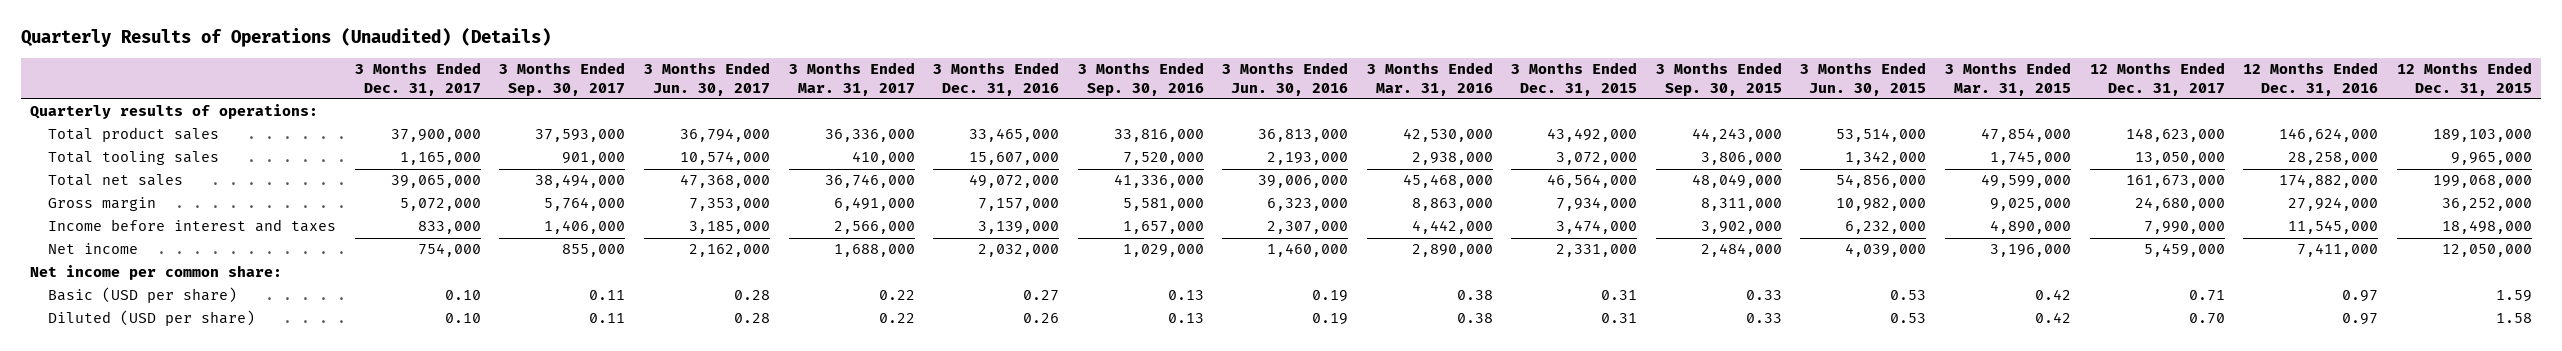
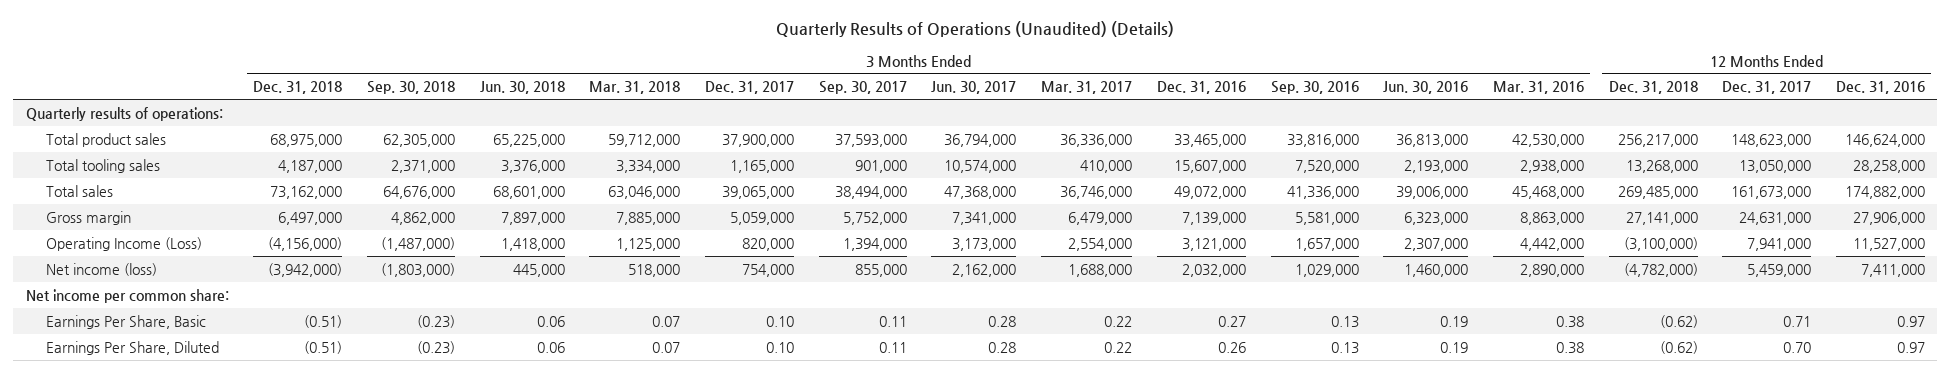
- | 3 Months Ended Dec. 31, 2017 | 3 Months Ended Sep. 30, 2017 | 3 Months Ended Jun. 30, 2017 | 3 Months Ended Mar. 31, 2017 | 3 Months Ended Dec. 31, 2016 | 3 Months Ended Sep. 30, 2016 | 3 Months Ended Jun. 30, 2016 | 3 Months Ended Mar. 31, 2016 | 3 Months Ended Dec. 31, 2015 | 3 Months Ended Sep. 30, 2015 | 3 Months Ended Jun. 30, 2015 | 3 Months Ended Mar. 31, 2015 | 12 Months Ended Dec. 31, 2017 | 12 Months Ended Dec. 31, 2016 | 12 Months Ended Dec. 31, 2015
+ | 3 Months Ended Dec. 31, 2018 | 3 Months Ended Sep. 30, 2018 | 3 Months Ended Jun. 30, 2018 | 3 Months Ended Mar. 31, 2018 | 3 Months Ended Dec. 31, 2017 | 3 Months Ended Sep. 30, 2017 | 3 Months Ended Jun. 30, 2017 | 3 Months Ended Mar. 31, 2017 | 3 Months Ended Dec. 31, 2016 | 3 Months Ended Sep. 30, 2016 | 3 Months Ended Jun. 30, 2016 | 3 Months Ended Mar. 31, 2016 | 12 Months Ended Dec. 31, 2018 | 12 Months Ended Dec. 31, 2017 | 12 Months Ended Dec. 31, 2016
- Total net sales | 39,065,000 | 38,494,000 | 47,368,000 | 36,746,000 | 49,072,000 | 41,336,000 | 39,006,000 | 45,468,000 | 46,564,000 | 48,049,000 | 54,856,000 | 49,599,000 | 161,673,000 | 174,882,000 | 199,068,000
- Gross margin | 5,072,000 | 5,764,000 | 7,353,000 | 6,491,000 | 7,157,000 | 5,581,000 | 6,323,000 | 8,863,000 | 7,934,000 | 8,311,000 | 10,982,000 | 9,025,000 | 24,680,000 | 27,924,000 | 36,252,000
- Income before interest and taxes | 833,000 | 1,406,000 | 3,185,000 | 2,566,000 | 3,139,000 | 1,657,000 | 2,307,000 | 4,442,000 | 3,474,000 | 3,902,000 | 6,232,000 | 4,890,000 | 7,990,000 | 11,545,000 | 18,498,000
- Net income | 754,000 | 855,000 | 2,162,000 | 1,688,000 | 2,032,000 | 1,029,000 | 1,460,000 | 2,890,000 | 2,331,000 | 2,484,000 | 4,039,000 | 3,196,000 | 5,459,000 | 7,411,000 | 12,050,000
+ Total sales | 73,162,000 | 64,676,000 | 68,601,000 | 63,046,000 | 39,065,000 | 38,494,000 | 47,368,000 | 36,746,000 | 49,072,000 | 41,336,000 | 39,006,000 | 45,468,000 | 269,485,000 | 161,673,000 | 174,882,000
+ Gross margin | 6,497,000 | 4,862,000 | 7,897,000 | 7,885,000 | 5,059,000 | 5,752,000 | 7,341,000 | 6,479,000 | 7,139,000 | 5,581,000 | 6,323,000 | 8,863,000 | 27,141,000 | 24,631,000 | 27,906,000
+ Operating Income (Loss) | (4,156,000) | (1,487,000) | 1,418,000 | 1,125,000 | 820,000 | 1,394,000 | 3,173,000 | 2,554,000 | 3,121,000 | 1,657,000 | 2,307,000 | 4,442,000 | (3,100,000) | 7,941,000 | 11,527,000
+ Net income (loss) | (3,942,000) | (1,803,000) | 445,000 | 518,000 | 754,000 | 855,000 | 2,162,000 | 1,688,000 | 2,032,000 | 1,029,000 | 1,460,000 | 2,890,000 | (4,782,000) | 5,459,000 | 7,411,000
- Basic (USD per share) | 0.10 | 0.11 | 0.28 | 0.22 | 0.27 | 0.13 | 0.19 | 0.38 | 0.31 | 0.33 | 0.53 | 0.42 | 0.71 | 0.97 | 1.59
- Diluted (USD per share) | 0.10 | 0.11 | 0.28 | 0.22 | 0.26 | 0.13 | 0.19 | 0.38 | 0.31 | 0.33 | 0.53 | 0.42 | 0.70 | 0.97 | 1.58
+ Earnings Per Share, Basic | (0.51) | (0.23) | 0.06 | 0.07 | 0.10 | 0.11 | 0.28 | 0.22 | 0.27 | 0.13 | 0.19 | 0.38 | (0.62) | 0.71 | 0.97
+ Earnings Per Share, Diluted | (0.51) | (0.23) | 0.06 | 0.07 | 0.10 | 0.11 | 0.28 | 0.22 | 0.26 | 0.13 | 0.19 | 0.38 | (0.62) | 0.70 | 0.97

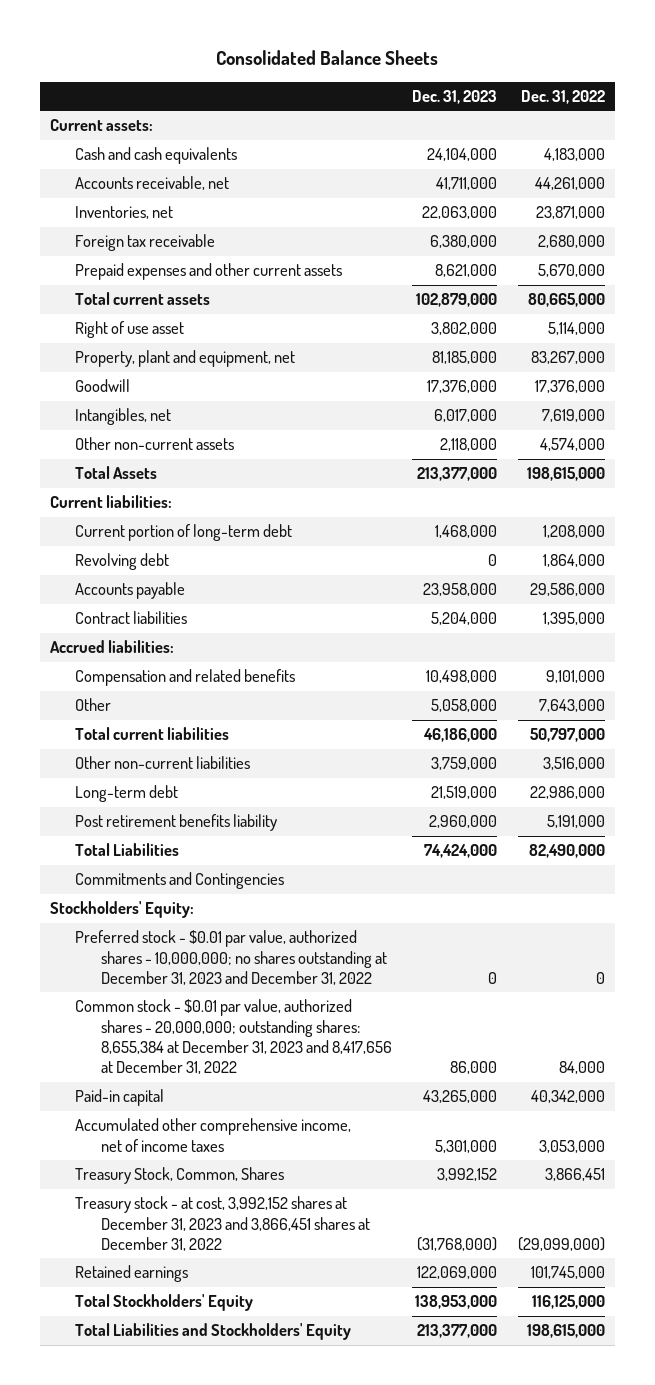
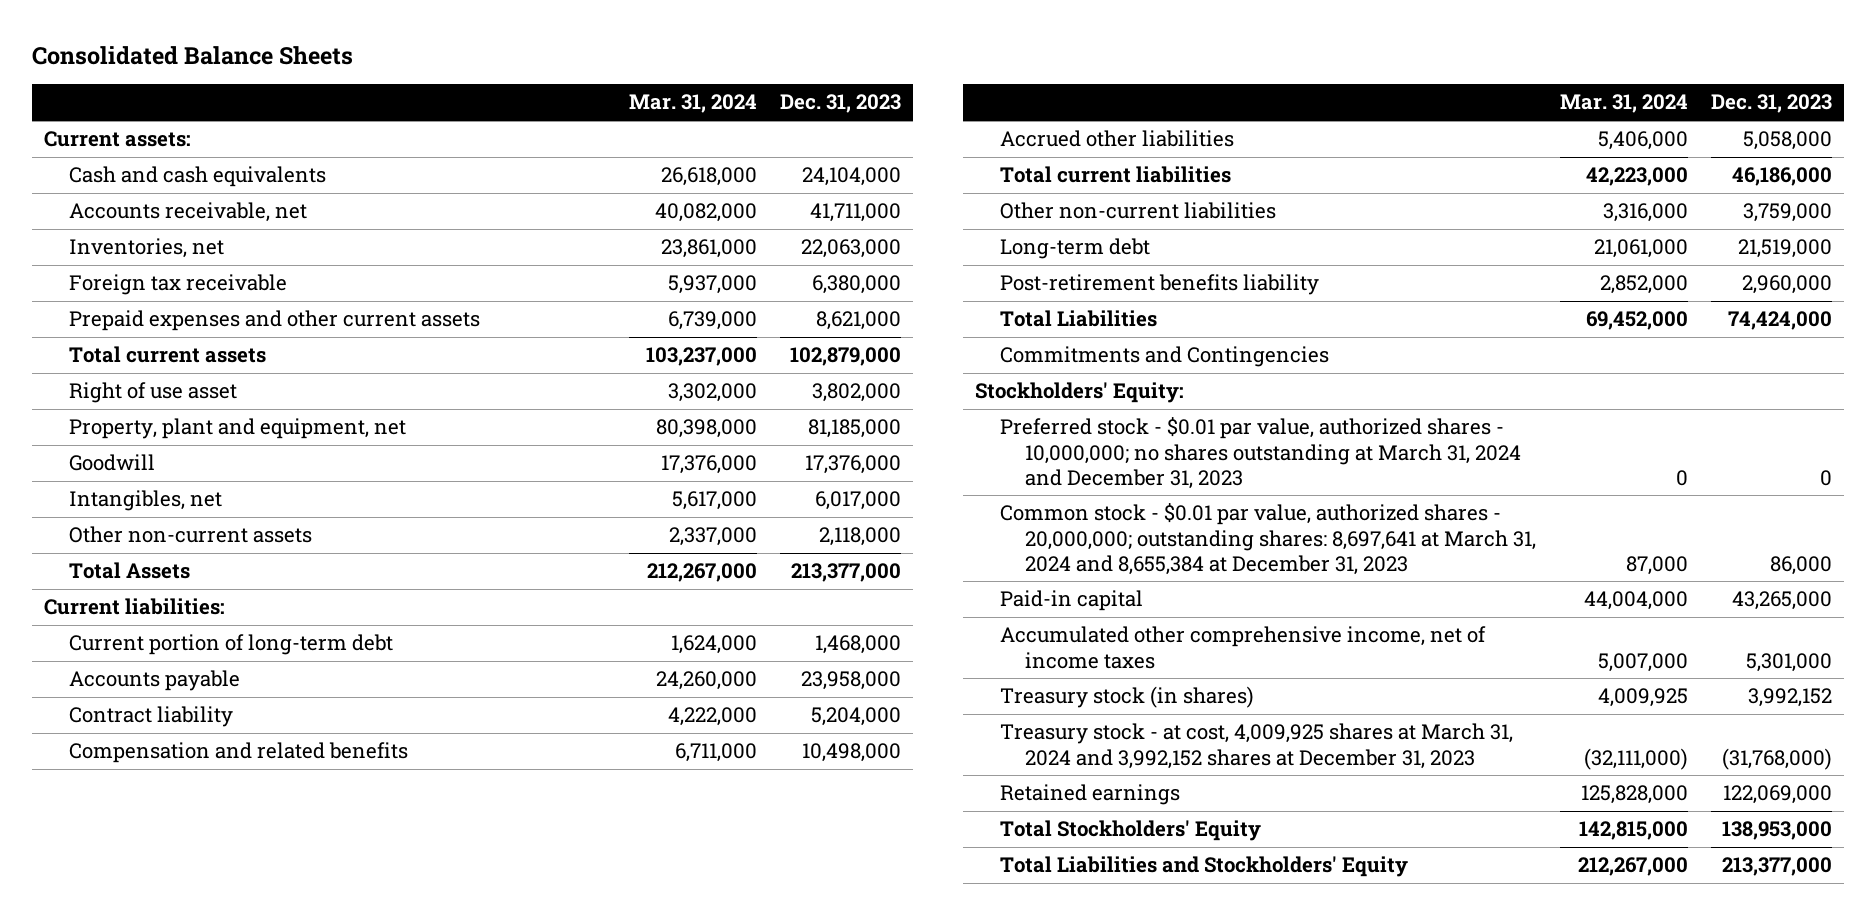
- | Dec. 31, 2023 | Dec. 31, 2022
+ | Mar. 31, 2024 | Dec. 31, 2023
- Revolving debt | 0 | 1,864,000
- Contract liabilities | 5,204,000 | 1,395,000
- Accrued liabilities:
+ Contract liability | 4,222,000 | 5,204,000
- Other | 5,058,000 | 7,643,000
+ Accrued other liabilities | 5,406,000 | 5,058,000
- Post retirement benefits liability | 2,960,000 | 5,191,000
+ Post-retirement benefits liability | 2,852,000 | 2,960,000
- Preferred stock - $0.01 par value, authorized shares - 10,000,000; no shares outstanding at December 31, 2023 and December 31, 2022 | 0 | 0
- Common stock - $0.01 par value, authorized shares - 20,000,000; outstanding shares: 8,655,384 at December 31, 2023 and 8,417,656 at December 31, 2022 | 86,000 | 84,000
+ Preferred stock - $0.01 par value, authorized shares - 10,000,000; no shares outstanding at March 31, 2024 and December 31, 2023 | 0 | 0
+ Common stock - $0.01 par value, authorized shares - 20,000,000; outstanding shares: 8,697,641 at March 31, 2024 and 8,655,384 at December 31, 2023 | 87,000 | 86,000
- Treasury Stock, Common, Shares | 3,992,152 | 3,866,451
- Treasury stock - at cost, 3,992,152 shares at December 31, 2023 and 3,866,451 shares at December 31, 2022 | (31,768,000) | (29,099,000)
+ Treasury stock (in shares) | 4,009,925 | 3,992,152
+ Treasury stock - at cost, 4,009,925 shares at March 31, 2024 and 3,992,152 shares at December 31, 2023 | (32,111,000) | (31,768,000)

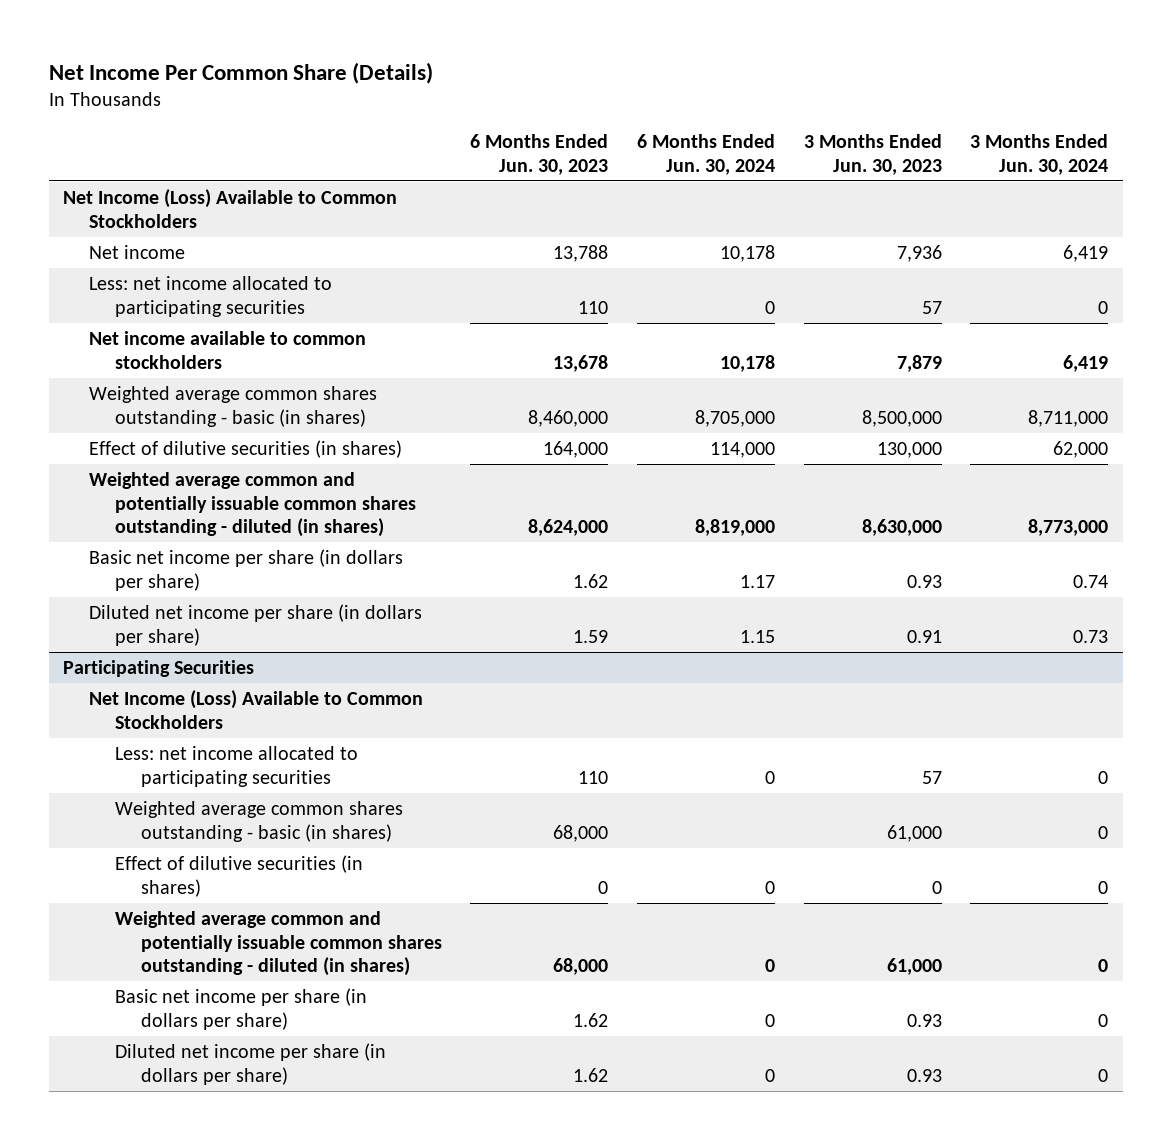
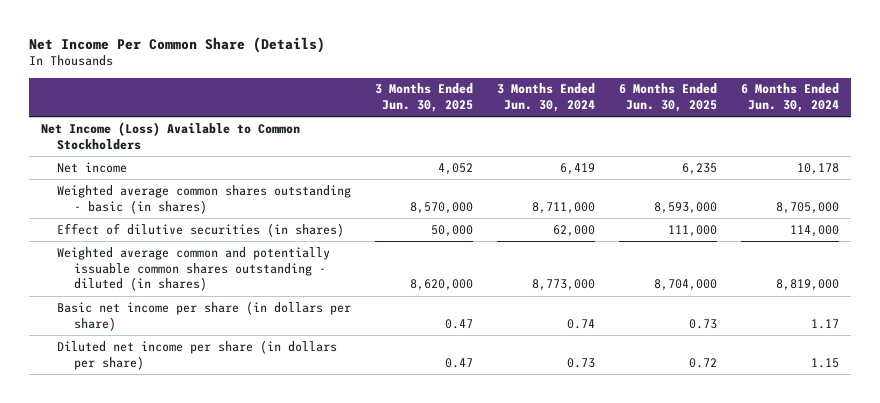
- | 6 Months Ended Jun. 30, 2023 | 6 Months Ended Jun. 30, 2024 | 3 Months Ended Jun. 30, 2023 | 3 Months Ended Jun. 30, 2024
+ | 3 Months Ended Jun. 30, 2025 | 3 Months Ended Jun. 30, 2024 | 6 Months Ended Jun. 30, 2025 | 6 Months Ended Jun. 30, 2024
- Less: net income allocated to participating securities | 110 | 0 | 57 | 0
- Net income available to common stockholders | 13,678 | 10,178 | 7,879 | 6,419
- Participating Securities
- Net Income (Loss) Available to Common Stockholders
- Less: net income allocated to participating securities | 110 | 0 | 57 | 0
- Weighted average common shares outstanding - basic (in shares) | 68,000 | | 61,000 | 0
- Effect of dilutive securities (in shares) | 0 | 0 | 0 | 0
- Weighted average common and potentially issuable common shares outstanding - diluted (in shares) | 68,000 | 0 | 61,000 | 0
- Basic net income per share (in dollars per share) | 1.62 | 0 | 0.93 | 0
- Diluted net income per share (in dollars per share) | 1.62 | 0 | 0.93 | 0

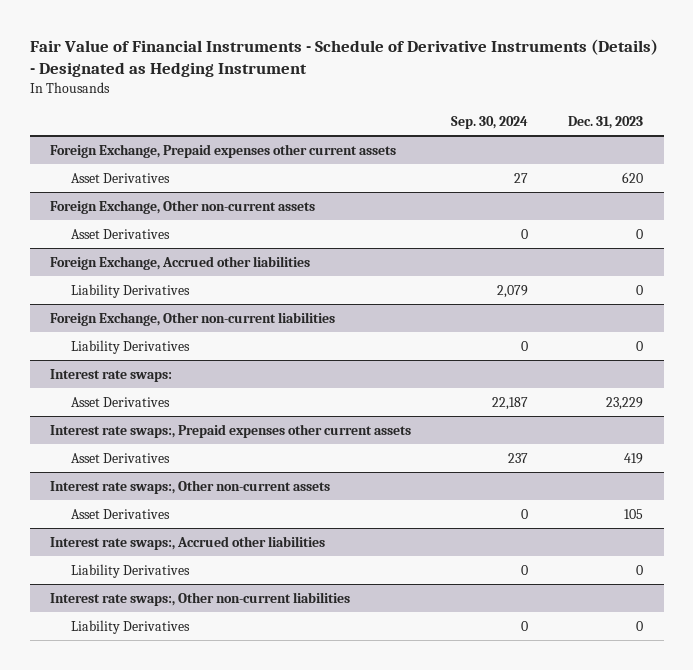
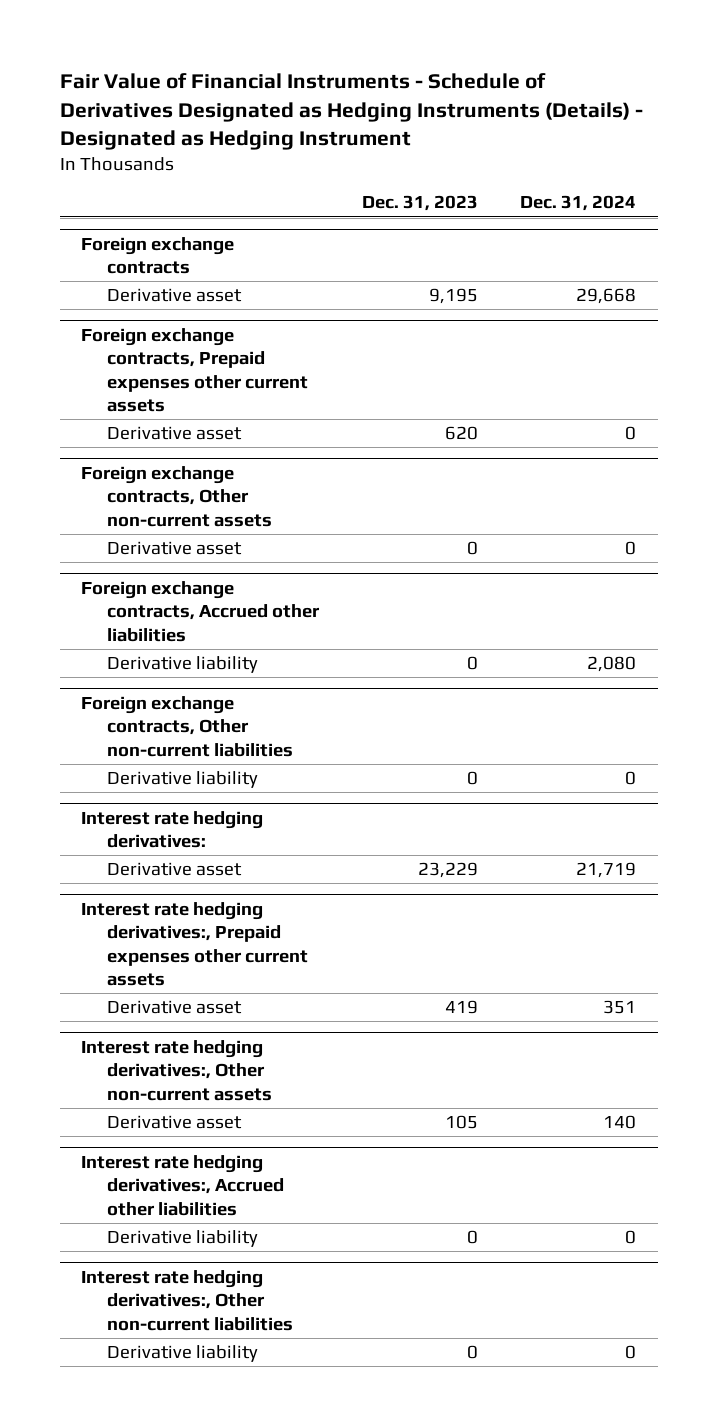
- Fair Value of Financial Instruments - Schedule of Derivative Instruments (Details) - Designated as Hedging Instrument
+ Fair Value of Financial Instruments - Schedule of Derivatives Designated as Hedging Instruments (Details) - Designated as Hedging Instrument
- | Sep. 30, 2024 | Dec. 31, 2023
+ | Dec. 31, 2023 | Dec. 31, 2024
- Foreign Exchange, Prepaid expenses other current assets
- Asset Derivatives | 27 | 620
- Foreign Exchange, Other non-current assets
- Asset Derivatives | 0 | 0
- Foreign Exchange, Accrued other liabilities
- Liability Derivatives | 2,079 | 0
- Foreign Exchange, Other non-current liabilities
- Liability Derivatives | 0 | 0
- Interest rate swaps:
- Asset Derivatives | 22,187 | 23,229
- Interest rate swaps:, Prepaid expenses other current assets
- Asset Derivatives | 237 | 419
- Interest rate swaps:, Other non-current assets
- Asset Derivatives | 0 | 105
- Interest rate swaps:, Accrued other liabilities
- Liability Derivatives | 0 | 0
- Interest rate swaps:, Other non-current liabilities
- Liability Derivatives | 0 | 0
+ Foreign exchange contracts
+ Derivative asset | 9,195 | 29,668
+ Foreign exchange contracts, Prepaid expenses other current assets
+ Derivative asset | 620 | 0
+ Foreign exchange contracts, Other non-current assets
+ Derivative asset | 0 | 0
+ Foreign exchange contracts, Accrued other liabilities
+ Derivative liability | 0 | 2,080
+ Foreign exchange contracts, Other non-current liabilities
+ Derivative liability | 0 | 0
+ Interest rate hedging derivatives:
+ Derivative asset | 23,229 | 21,719
+ Interest rate hedging derivatives:, Prepaid expenses other current assets
+ Derivative asset | 419 | 351
+ Interest rate hedging derivatives:, Other non-current assets
+ Derivative asset | 105 | 140
+ Interest rate hedging derivatives:, Accrued other liabilities
+ Derivative liability | 0 | 0
+ Interest rate hedging derivatives:, Other non-current liabilities
+ Derivative liability | 0 | 0

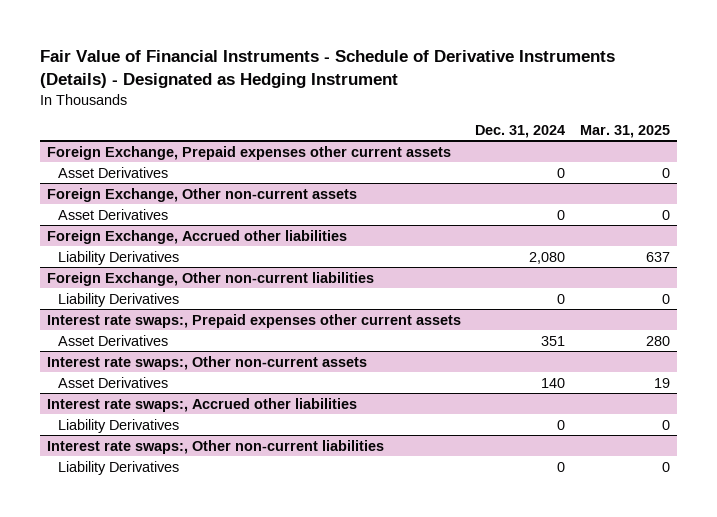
- Fair Value of Financial Instruments - Schedule of Derivatives Designated as Hedging Instruments (Details) - Designated as Hedging Instrument
+ Fair Value of Financial Instruments - Schedule of Derivative Instruments (Details) - Designated as Hedging Instrument
- | Dec. 31, 2023 | Dec. 31, 2024
+ | Dec. 31, 2024 | Mar. 31, 2025
- Foreign exchange contracts
- Derivative asset | 9,195 | 29,668
- Foreign exchange contracts, Prepaid expenses other current assets
- Derivative asset | 620 | 0
- Foreign exchange contracts, Other non-current assets
- Derivative asset | 0 | 0
- Foreign exchange contracts, Accrued other liabilities
- Derivative liability | 0 | 2,080
- Foreign exchange contracts, Other non-current liabilities
- Derivative liability | 0 | 0
- Interest rate hedging derivatives:
- Derivative asset | 23,229 | 21,719
- Interest rate hedging derivatives:, Prepaid expenses other current assets
- Derivative asset | 419 | 351
- Interest rate hedging derivatives:, Other non-current assets
- Derivative asset | 105 | 140
- Interest rate hedging derivatives:, Accrued other liabilities
- Derivative liability | 0 | 0
- Interest rate hedging derivatives:, Other non-current liabilities
- Derivative liability | 0 | 0
+ Foreign Exchange, Prepaid expenses other current assets
+ Asset Derivatives | 0 | 0
+ Foreign Exchange, Other non-current assets
+ Asset Derivatives | 0 | 0
+ Foreign Exchange, Accrued other liabilities
+ Liability Derivatives | 2,080 | 637
+ Foreign Exchange, Other non-current liabilities
+ Liability Derivatives | 0 | 0
+ Interest rate swaps:, Prepaid expenses other current assets
+ Asset Derivatives | 351 | 280
+ Interest rate swaps:, Other non-current assets
+ Asset Derivatives | 140 | 19
+ Interest rate swaps:, Accrued other liabilities
+ Liability Derivatives | 0 | 0
+ Interest rate swaps:, Other non-current liabilities
+ Liability Derivatives | 0 | 0

